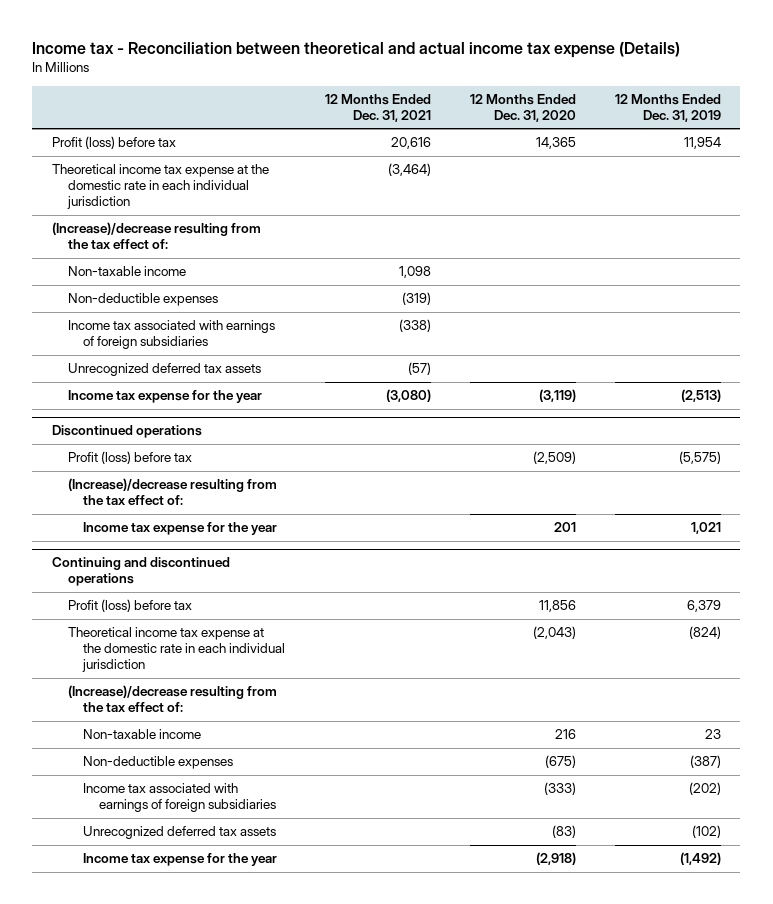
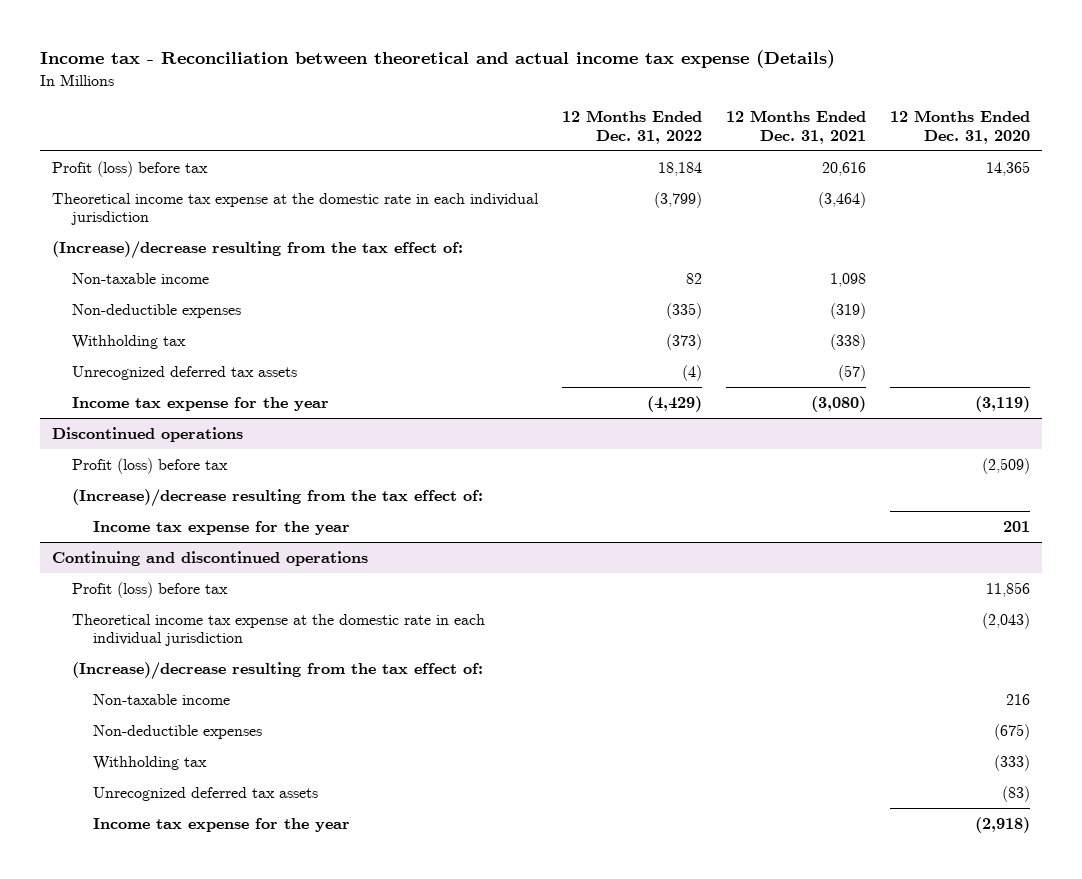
- | 12 Months Ended Dec. 31, 2021 | 12 Months Ended Dec. 31, 2020 | 12 Months Ended Dec. 31, 2019
+ | 12 Months Ended Dec. 31, 2022 | 12 Months Ended Dec. 31, 2021 | 12 Months Ended Dec. 31, 2020
- Income tax associated with earnings of foreign subsidiaries | (338) | |
+ Withholding tax | (373) | (338) |
@ Continuing and discontinued operations
- Income tax associated with earnings of foreign subsidiaries | | (333) | (202)
+ Withholding tax | | | (333)

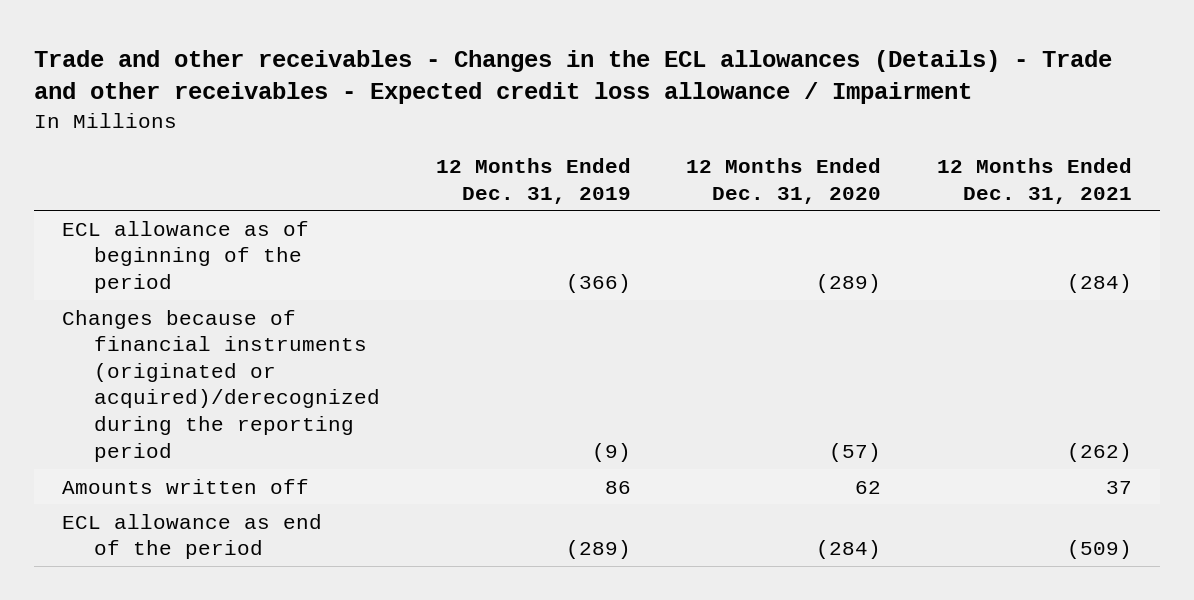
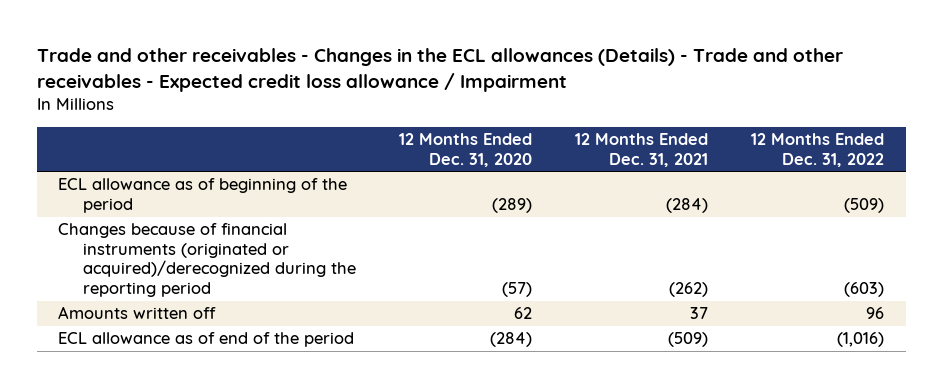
- | 12 Months Ended Dec. 31, 2019 | 12 Months Ended Dec. 31, 2020 | 12 Months Ended Dec. 31, 2021
+ | 12 Months Ended Dec. 31, 2020 | 12 Months Ended Dec. 31, 2021 | 12 Months Ended Dec. 31, 2022
- ECL allowance as end of the period | (289) | (284) | (509)
+ ECL allowance as of end of the period | (284) | (509) | (1,016)

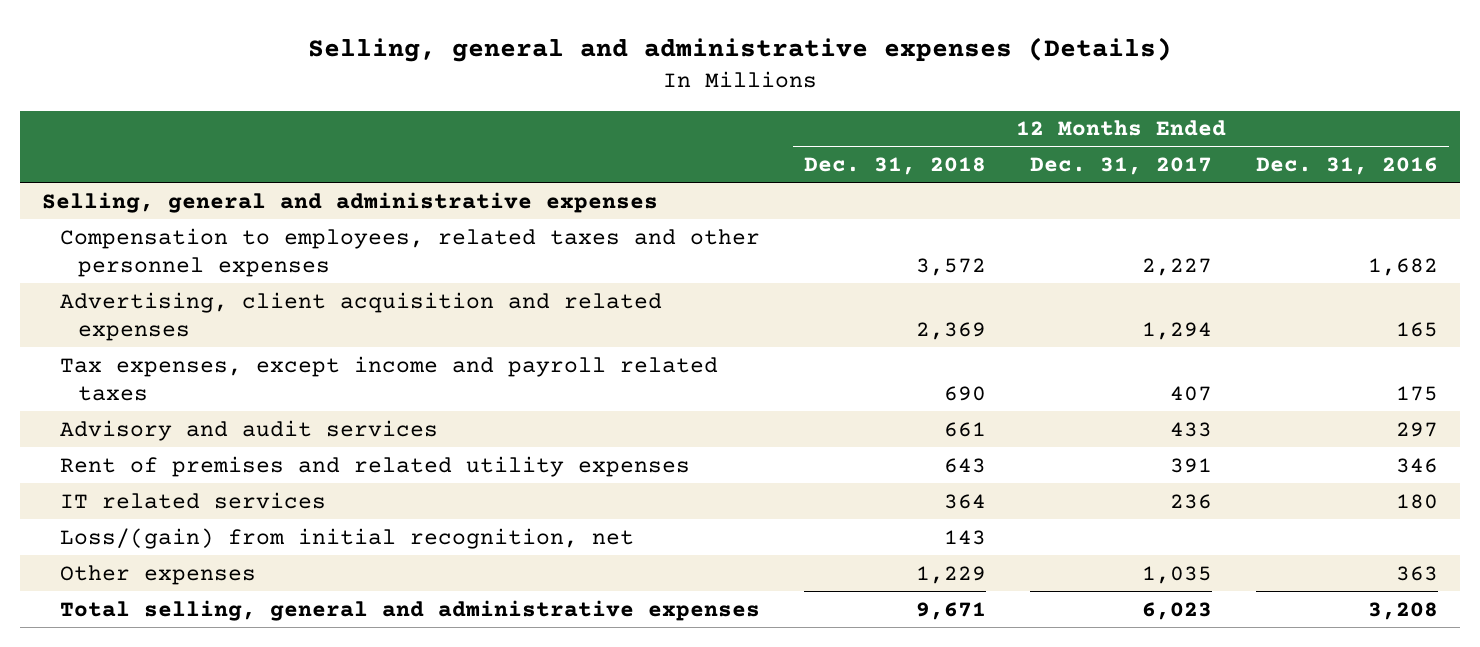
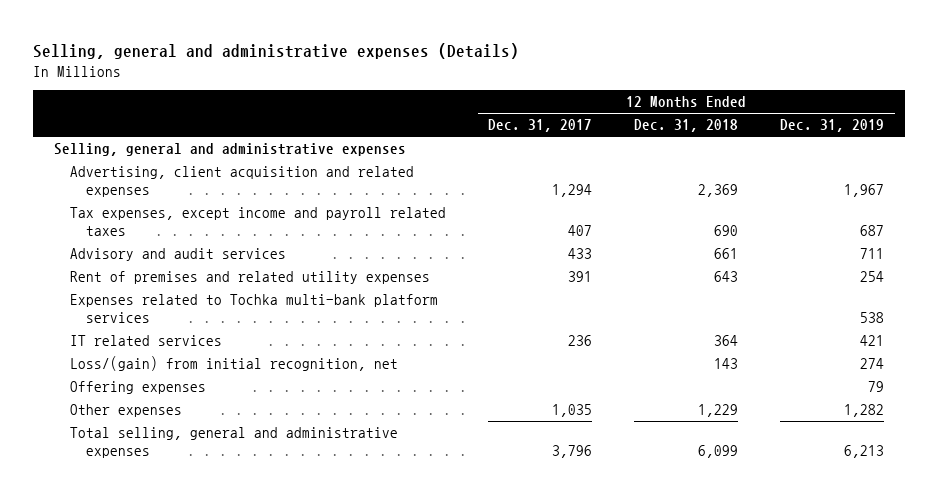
- | 12 Months Ended Dec. 31, 2018 | 12 Months Ended Dec. 31, 2017 | 12 Months Ended Dec. 31, 2016
+ | 12 Months Ended Dec. 31, 2017 | 12 Months Ended Dec. 31, 2018 | 12 Months Ended Dec. 31, 2019
- Compensation to employees, related taxes and other personnel expenses | 3,572 | 2,227 | 1,682
+ Expenses related to Tochka multi-bank platform services | | | 538
+ Offering expenses | | | 79
- Total selling, general and administrative expenses | 9,671 | 6,023 | 3,208
+ Total selling, general and administrative expenses | 3,796 | 6,099 | 6,213

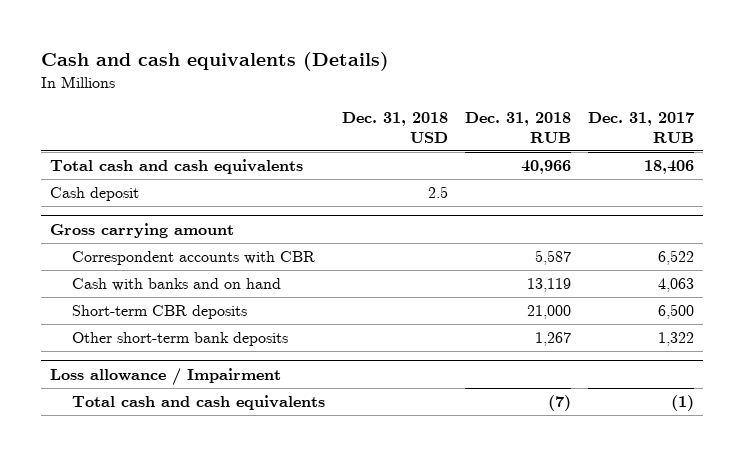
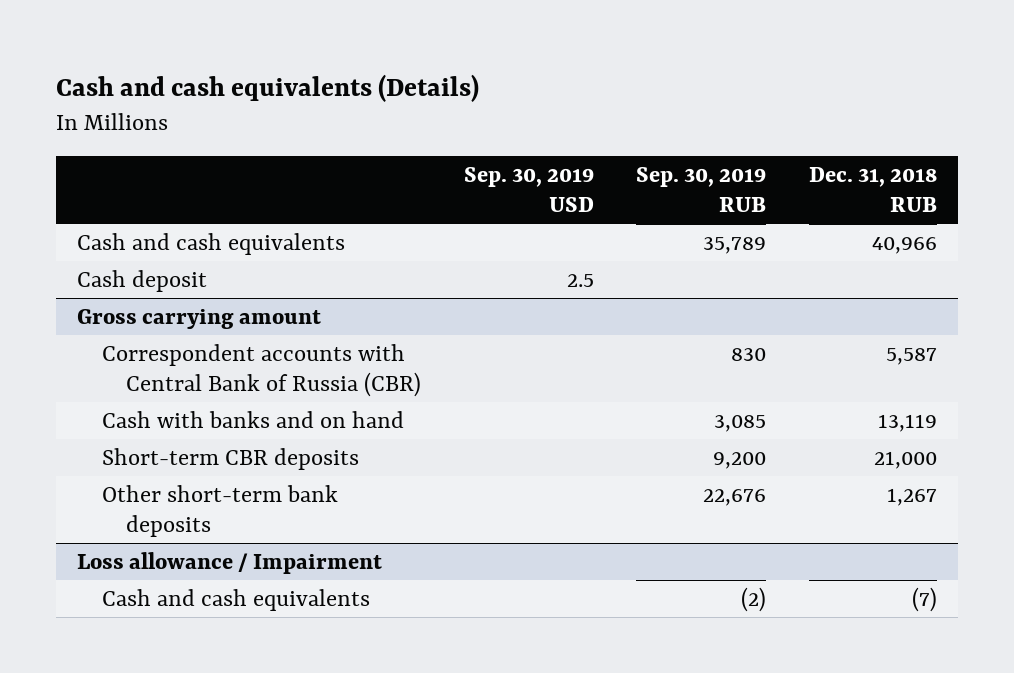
- | Dec. 31, 2018 USD | Dec. 31, 2018 RUB | Dec. 31, 2017 RUB
+ | Sep. 30, 2019 USD | Sep. 30, 2019 RUB | Dec. 31, 2018 RUB
- Total cash and cash equivalents | | 40,966 | 18,406
+ Cash and cash equivalents | | 35,789 | 40,966
@ Gross carrying amount
- Correspondent accounts with CBR | | 5,587 | 6,522
+ Correspondent accounts with Central Bank of Russia (CBR) | | 830 | 5,587
@ Loss allowance / Impairment
- Total cash and cash equivalents | | (7) | (1)
+ Cash and cash equivalents | | (2) | (7)

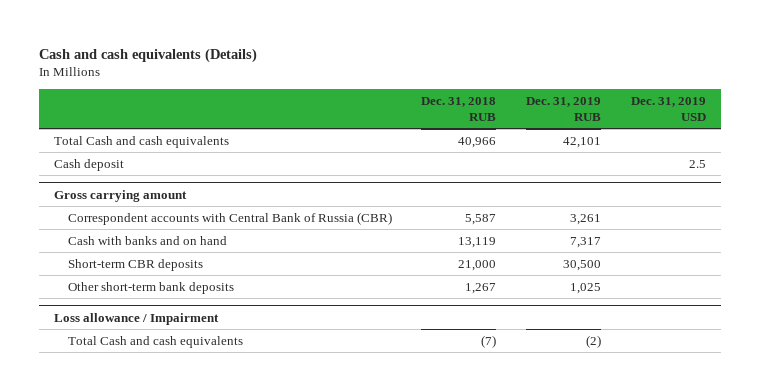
- | Sep. 30, 2019 USD | Sep. 30, 2019 RUB | Dec. 31, 2018 RUB
+ | Dec. 31, 2018 RUB | Dec. 31, 2019 RUB | Dec. 31, 2019 USD
- Cash and cash equivalents | | 35,789 | 40,966
+ Total Cash and cash equivalents | 40,966 | 42,101 |
@ Loss allowance / Impairment
- Cash and cash equivalents | | (2) | (7)
+ Total Cash and cash equivalents | (7) | (2) |

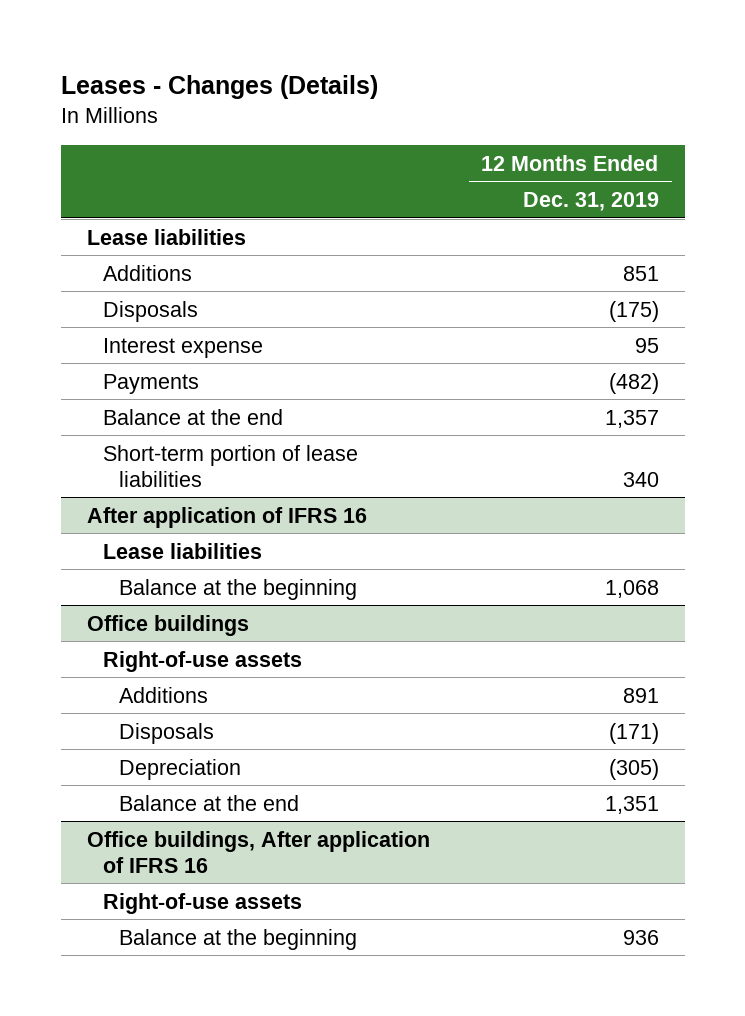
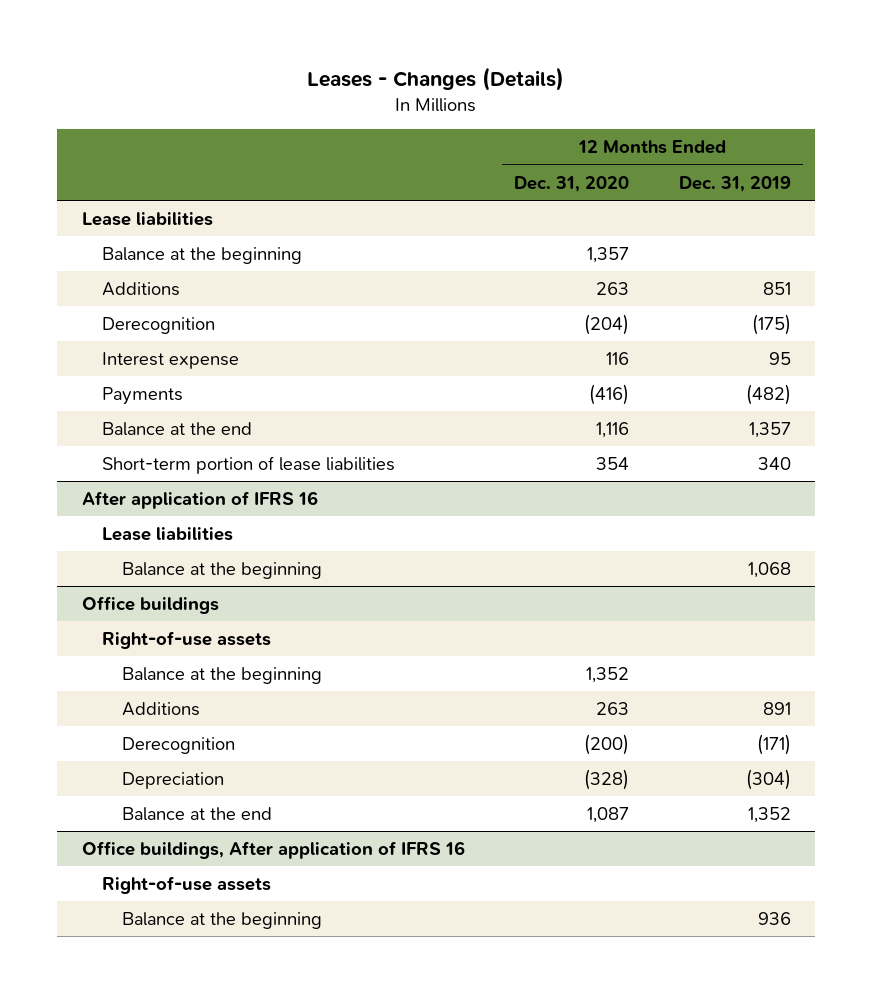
- | 12 Months Ended Dec. 31, 2019
+ | 12 Months Ended Dec. 31, 2020 | 12 Months Ended Dec. 31, 2019
+ Balance at the beginning | 1,357 |
- Disposals | (175)
+ Derecognition | (204) | (175)
@ Office buildings
+ Balance at the beginning | 1,352 |
- Disposals | (171)
- Depreciation | (305)
- Balance at the end | 1,351
+ Derecognition | (200) | (171)
+ Depreciation | (328) | (304)
+ Balance at the end | 1,087 | 1,352

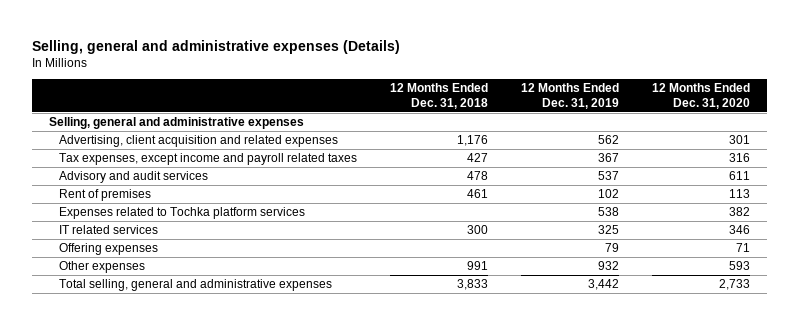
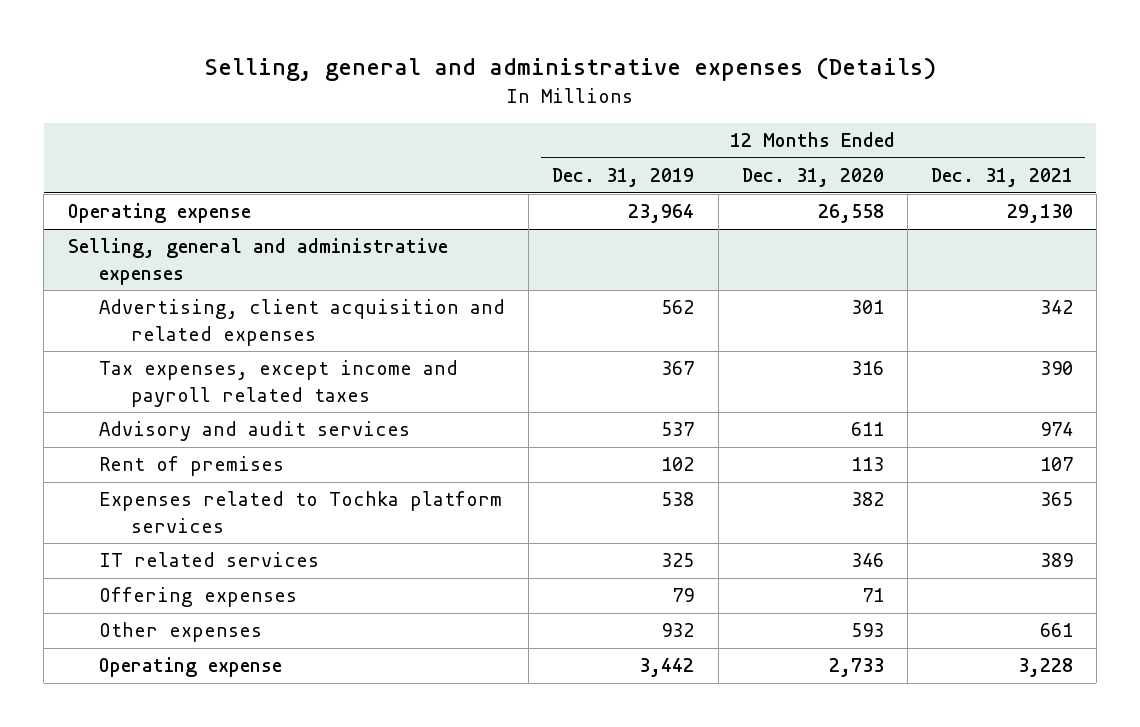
- | 12 Months Ended Dec. 31, 2018 | 12 Months Ended Dec. 31, 2019 | 12 Months Ended Dec. 31, 2020
+ | 12 Months Ended Dec. 31, 2019 | 12 Months Ended Dec. 31, 2020 | 12 Months Ended Dec. 31, 2021
- Selling, general and administrative expenses
+ Operating expense | 23,964 | 26,558 | 29,130
+ Selling, general and administrative expenses
- Total selling, general and administrative expenses | 3,833 | 3,442 | 2,733
+ Operating expense | 3,442 | 2,733 | 3,228

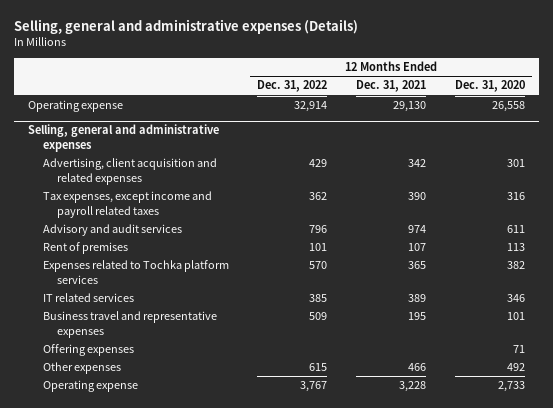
- | 12 Months Ended Dec. 31, 2019 | 12 Months Ended Dec. 31, 2020 | 12 Months Ended Dec. 31, 2021
+ | 12 Months Ended Dec. 31, 2022 | 12 Months Ended Dec. 31, 2021 | 12 Months Ended Dec. 31, 2020
@ Selling, general and administrative expenses
+ Business travel and representative expenses | 509 | 195 | 101
- Other expenses | 932 | 593 | 661
+ Other expenses | 615 | 466 | 492

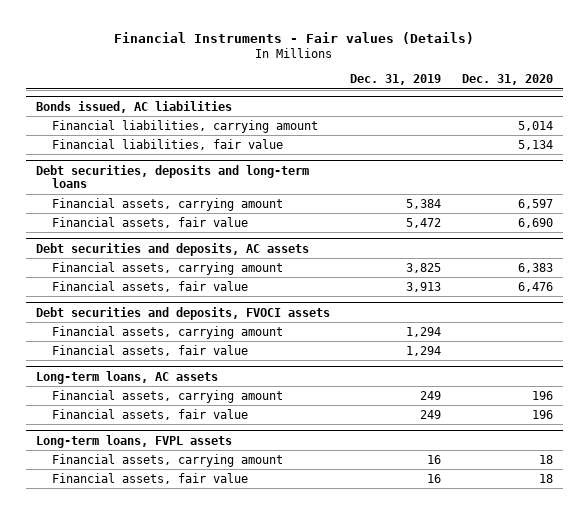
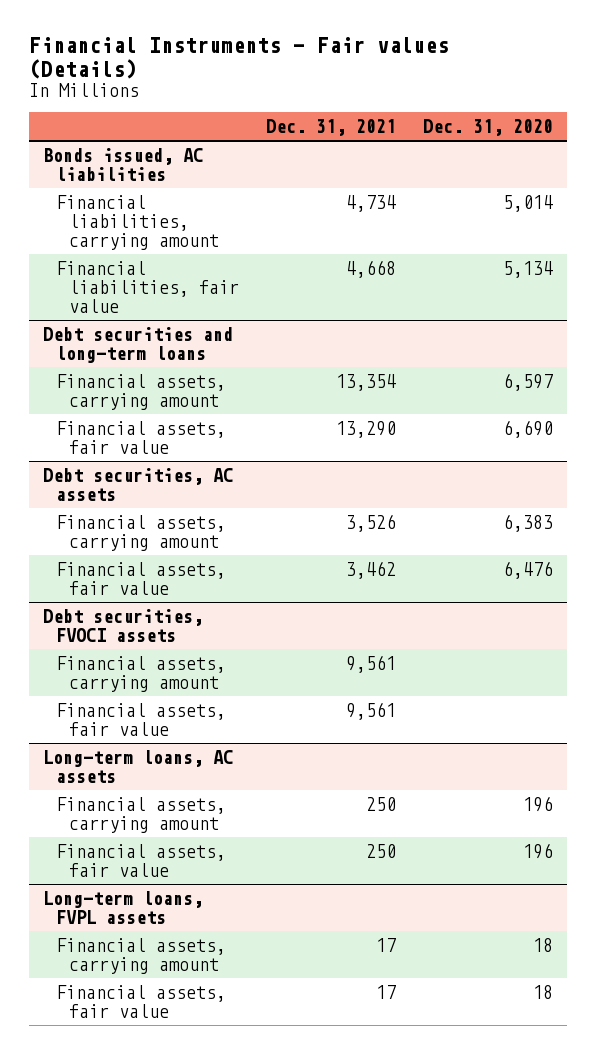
- | Dec. 31, 2019 | Dec. 31, 2020
+ | Dec. 31, 2021 | Dec. 31, 2020
- Debt securities, deposits and long-term loans
+ Debt securities and long-term loans
- Debt securities and deposits, AC assets
+ Debt securities, AC assets
- Debt securities and deposits, FVOCI assets
+ Debt securities, FVOCI assets

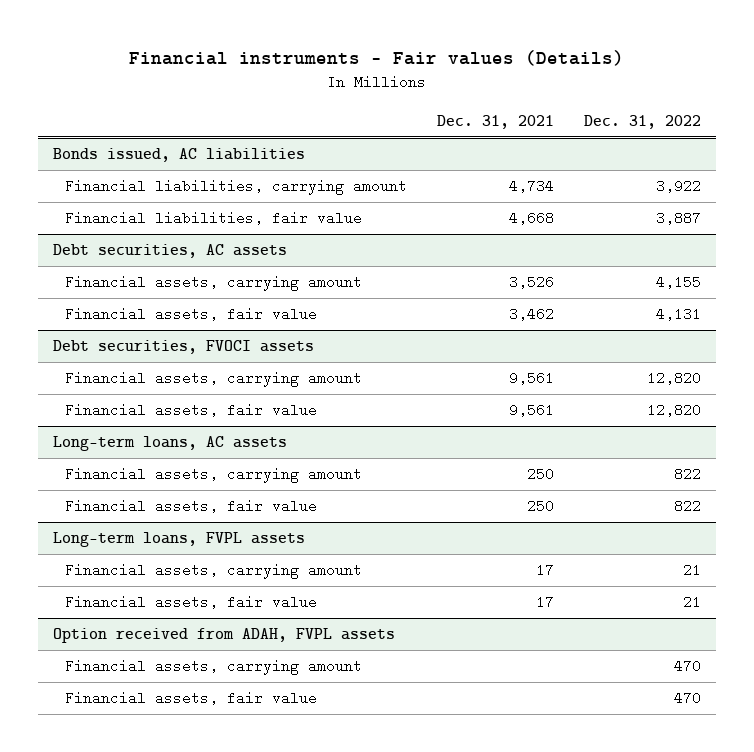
- Financial Instruments - Fair values (Details)
+ Financial instruments - Fair values (Details)
- | Dec. 31, 2021 | Dec. 31, 2020
+ | Dec. 31, 2021 | Dec. 31, 2022
- Debt securities and long-term loans
- Financial assets, carrying amount | 13,354 | 6,597
- Financial assets, fair value | 13,290 | 6,690
+ Option received from ADAH, FVPL assets
+ Financial assets, carrying amount | | 470
+ Financial assets, fair value | | 470

